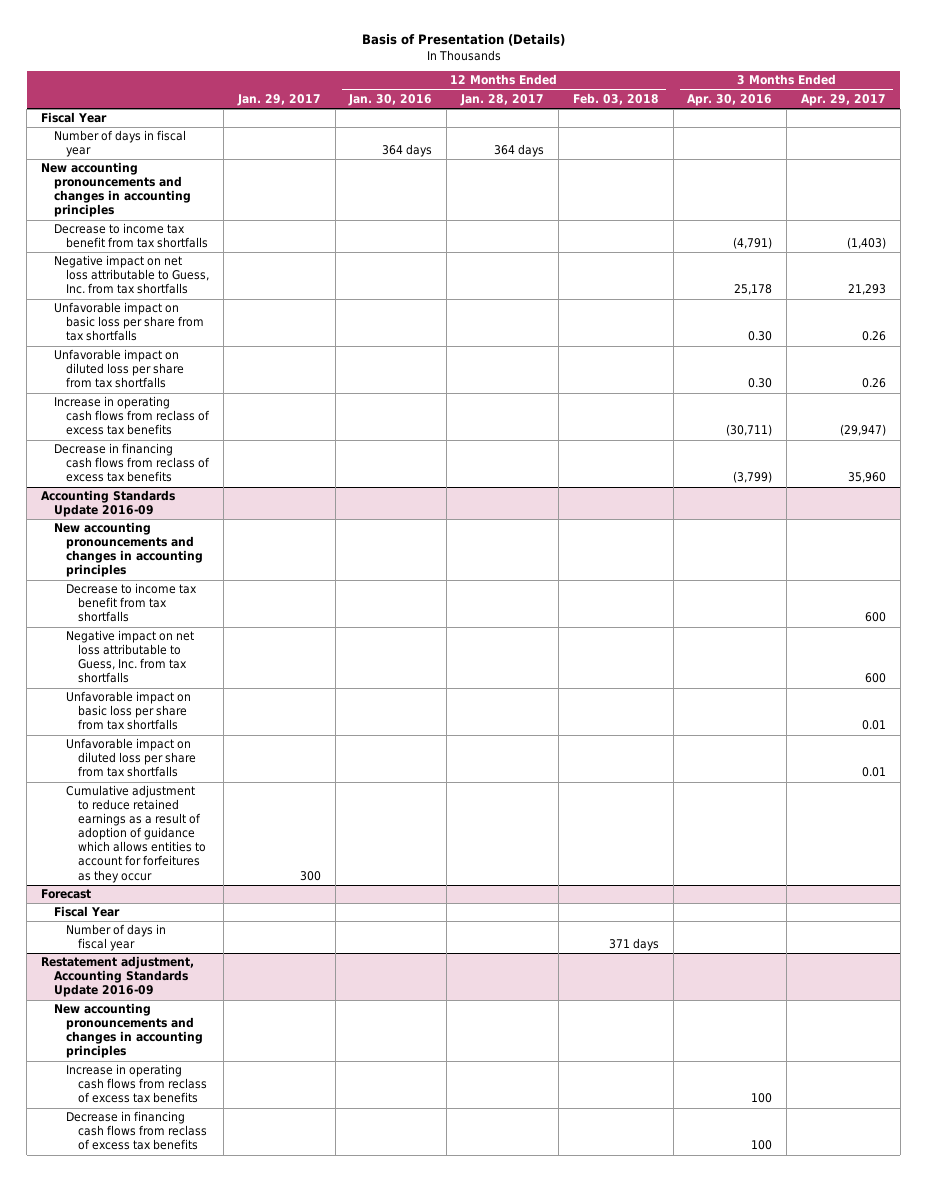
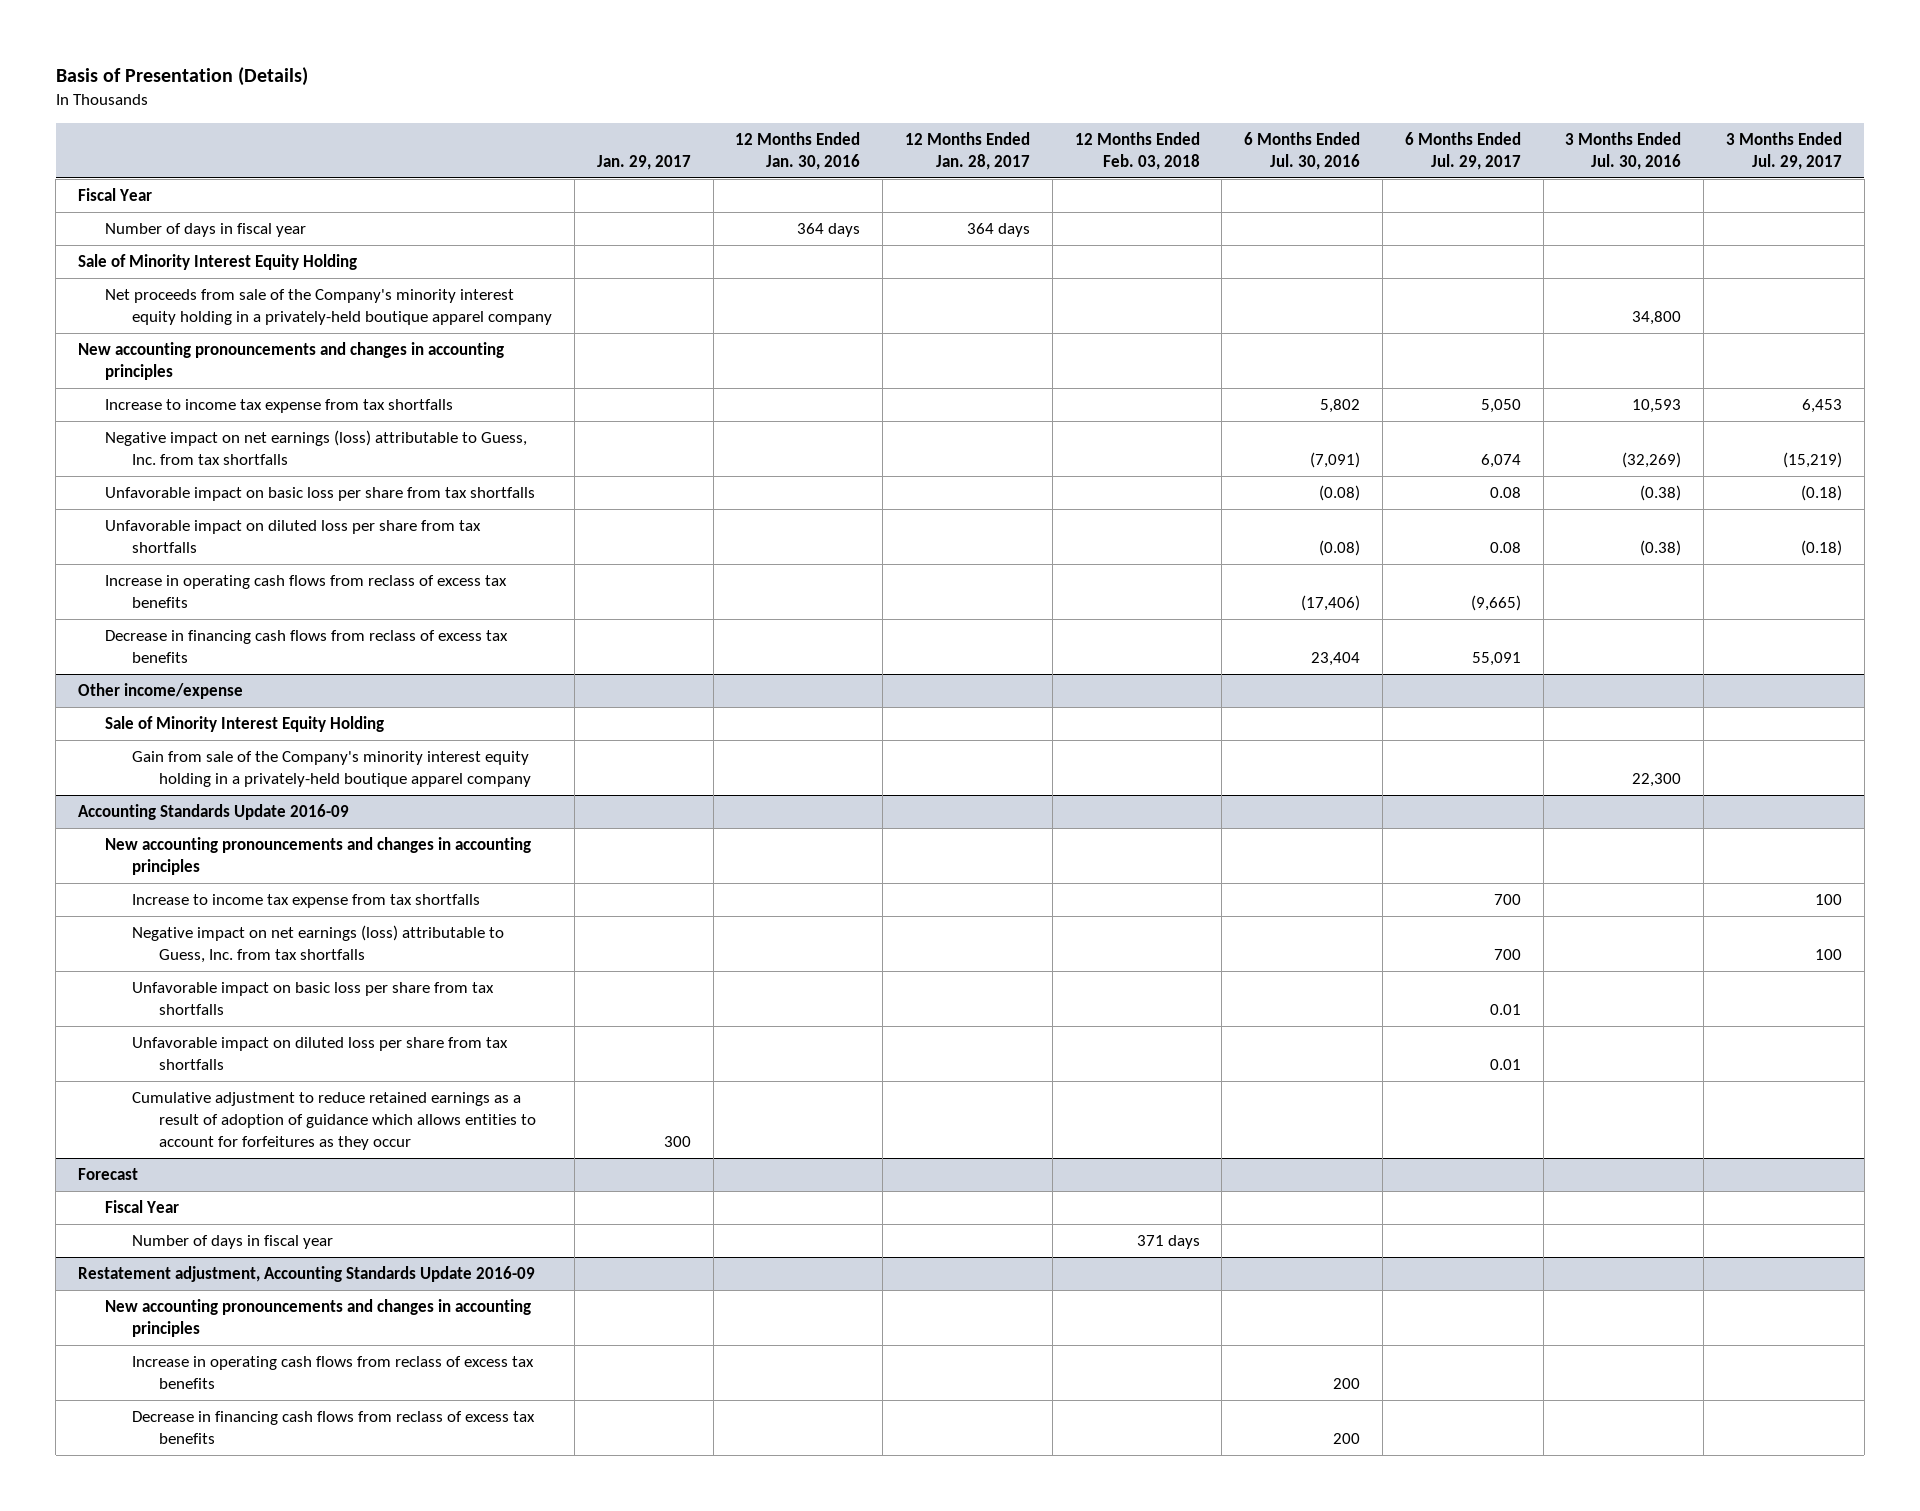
- | Jan. 29, 2017 | 12 Months Ended Jan. 30, 2016 | 12 Months Ended Jan. 28, 2017 | 12 Months Ended Feb. 03, 2018 | 3 Months Ended Apr. 30, 2016 | 3 Months Ended Apr. 29, 2017
+ | Jan. 29, 2017 | 12 Months Ended Jan. 30, 2016 | 12 Months Ended Jan. 28, 2017 | 12 Months Ended Feb. 03, 2018 | 6 Months Ended Jul. 30, 2016 | 6 Months Ended Jul. 29, 2017 | 3 Months Ended Jul. 30, 2016 | 3 Months Ended Jul. 29, 2017
+ Sale of Minority Interest Equity Holding
+ Net proceeds from sale of the Company's minority interest equity holding in a privately-held boutique apparel company | | | | | | | 34,800 |
- Decrease to income tax benefit from tax shortfalls | | | | | (4,791) | (1,403)
- Negative impact on net loss attributable to Guess, Inc. from tax shortfalls | | | | | 25,178 | 21,293
+ Increase to income tax expense from tax shortfalls | | | | | 5,802 | 5,050 | 10,593 | 6,453
+ Negative impact on net earnings (loss) attributable to Guess, Inc. from tax shortfalls | | | | | (7,091) | 6,074 | (32,269) | (15,219)
+ Other income/expense
+ Sale of Minority Interest Equity Holding
+ Gain from sale of the Company's minority interest equity holding in a privately-held boutique apparel company | | | | | | | 22,300 |
@ Accounting Standards Update 2016-09
- Decrease to income tax benefit from tax shortfalls | | | | | | 600
- Negative impact on net loss attributable to Guess, Inc. from tax shortfalls | | | | | | 600
+ Increase to income tax expense from tax shortfalls | | | | | | 700 | | 100
+ Negative impact on net earnings (loss) attributable to Guess, Inc. from tax shortfalls | | | | | | 700 | | 100

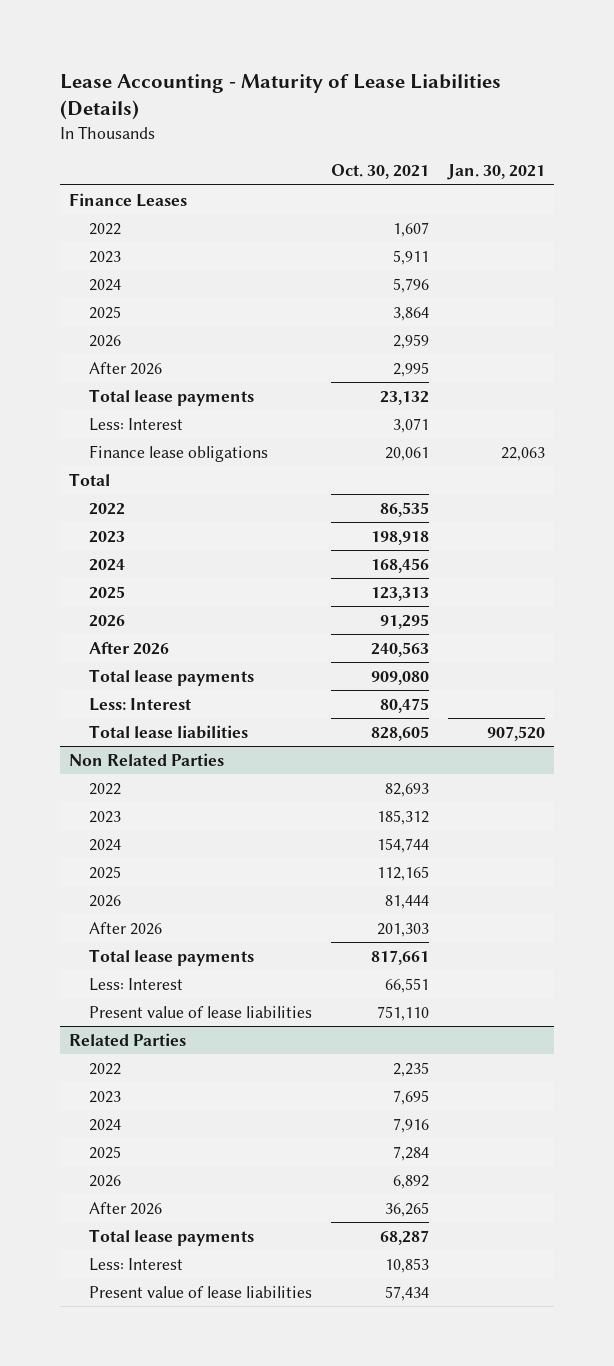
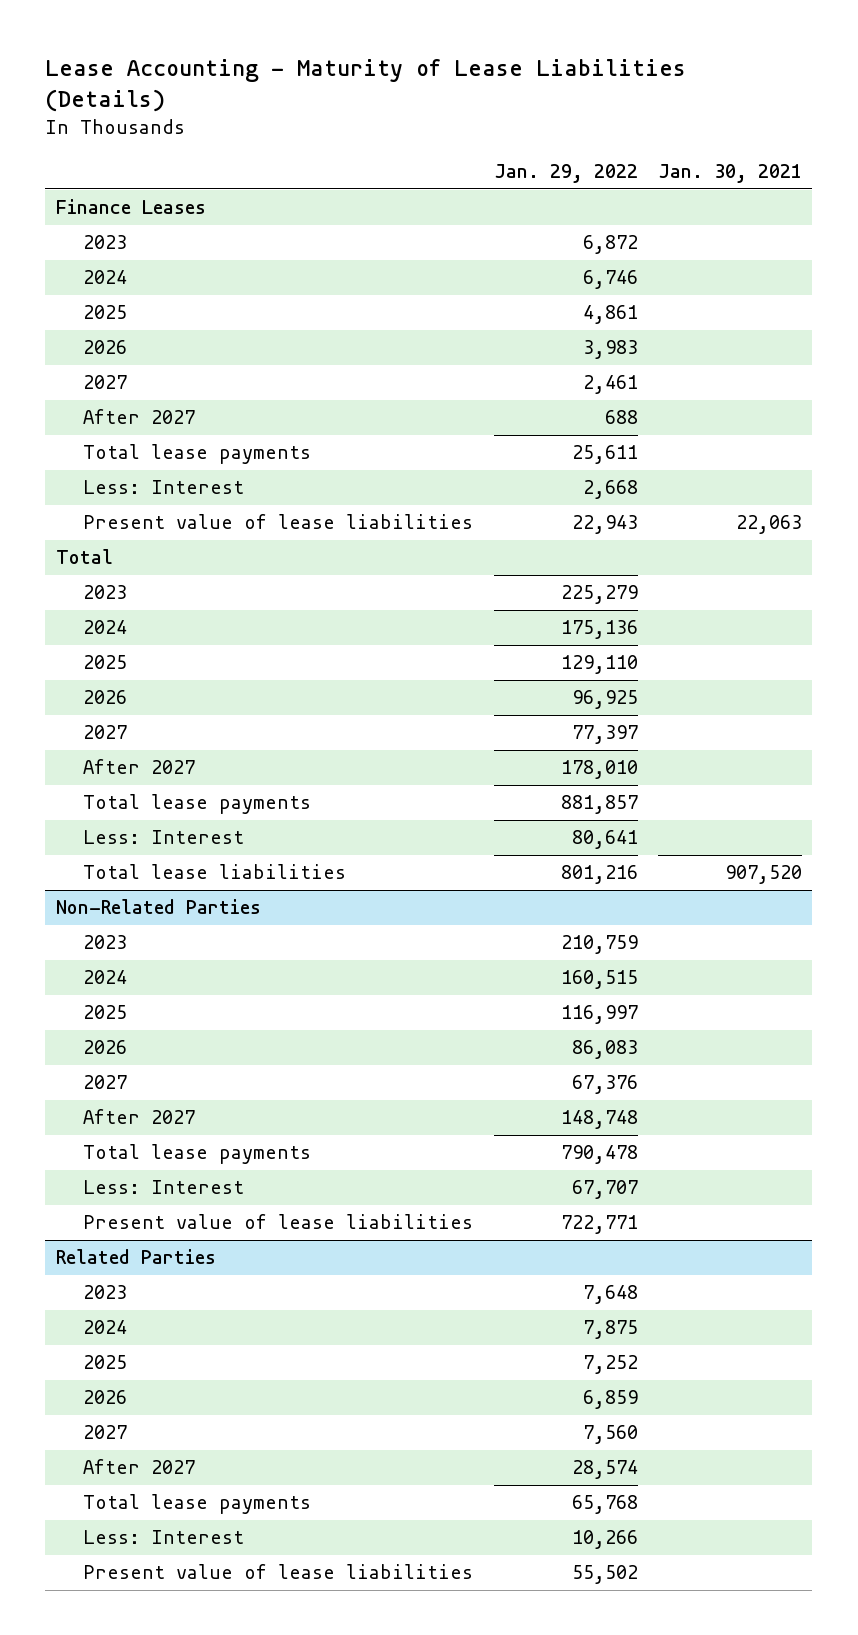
- | Oct. 30, 2021 | Jan. 30, 2021
+ | Jan. 29, 2022 | Jan. 30, 2021
- 2022 | 1,607 |
- After 2026 | 2,995 |
+ 2027 | 2,461 |
+ After 2027 | 688 |
- Finance lease obligations | 20,061 | 22,063
+ Present value of lease liabilities | 22,943 | 22,063
- 2022 | 86,535 |
- After 2026 | 240,563 |
+ 2027 | 77,397 |
+ After 2027 | 178,010 |
- Non Related Parties
- 2022 | 82,693 |
+ Non-Related Parties
- After 2026 | 201,303 |
+ 2027 | 67,376 |
+ After 2027 | 148,748 |
@ Related Parties
- 2022 | 2,235 |
- After 2026 | 36,265 |
+ 2027 | 7,560 |
+ After 2027 | 28,574 |

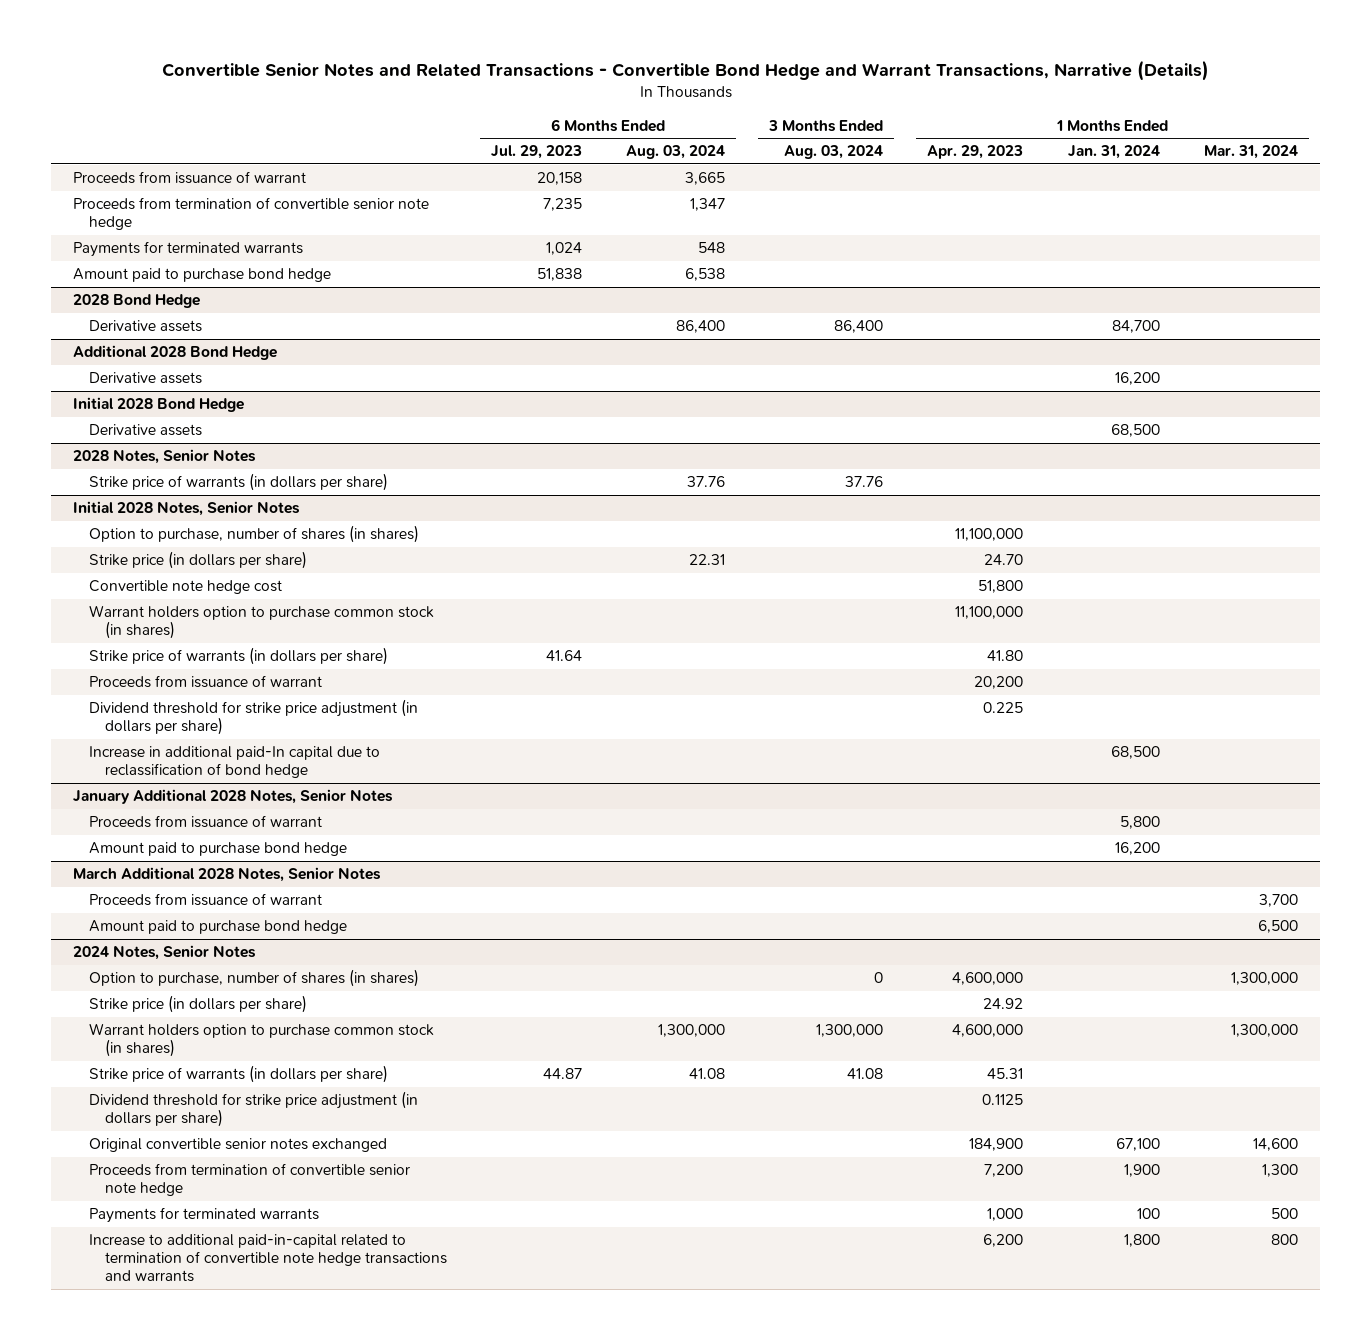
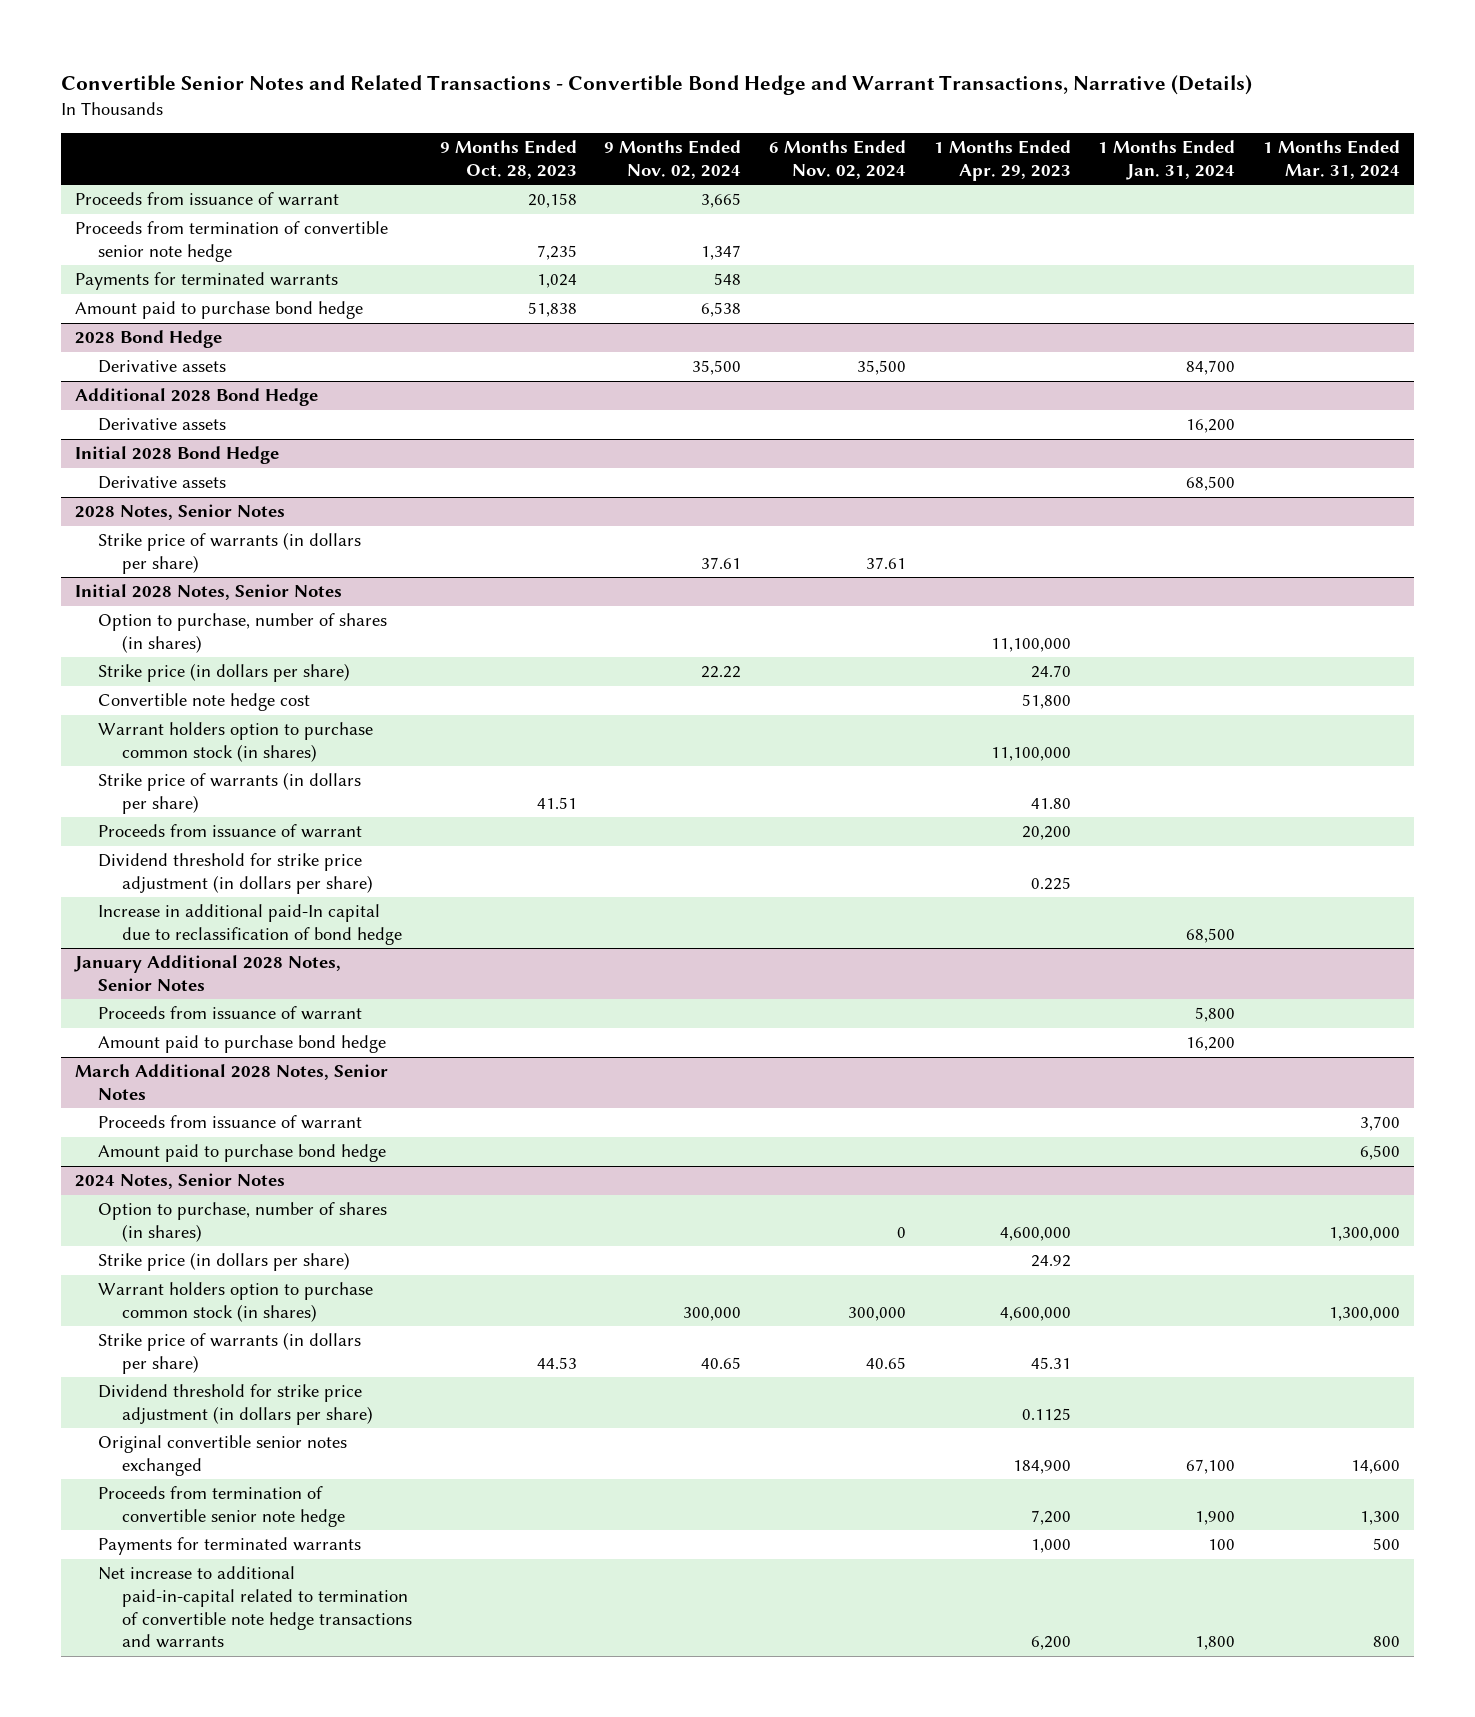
- | 6 Months Ended Jul. 29, 2023 | 6 Months Ended Aug. 03, 2024 | 3 Months Ended Aug. 03, 2024 | 1 Months Ended Apr. 29, 2023 | 1 Months Ended Jan. 31, 2024 | 1 Months Ended Mar. 31, 2024
+ | 9 Months Ended Oct. 28, 2023 | 9 Months Ended Nov. 02, 2024 | 6 Months Ended Nov. 02, 2024 | 1 Months Ended Apr. 29, 2023 | 1 Months Ended Jan. 31, 2024 | 1 Months Ended Mar. 31, 2024
@ 2024 Notes, Senior Notes
- Increase to additional paid-in-capital related to termination of convertible note hedge transactions and warrants | | | | 6,200 | 1,800 | 800
+ Net increase to additional paid-in-capital related to termination of convertible note hedge transactions and warrants | | | | 6,200 | 1,800 | 800

